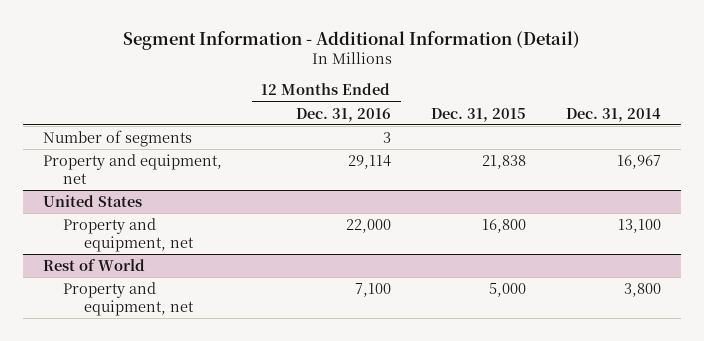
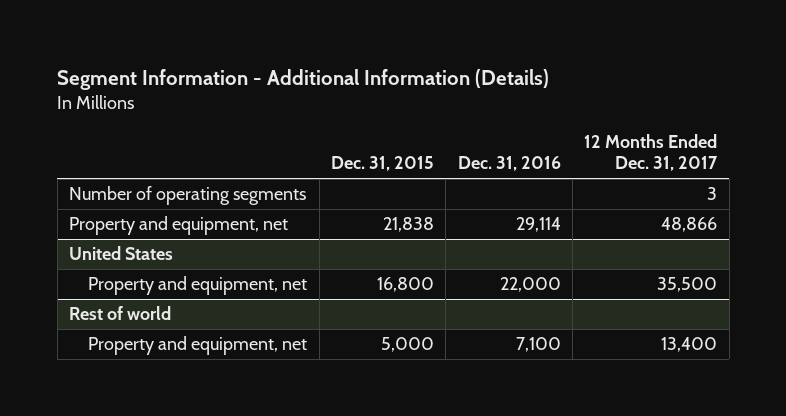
- Segment Information - Additional Information (Detail)
+ Segment Information - Additional Information (Details)
- | 12 Months Ended Dec. 31, 2016 | Dec. 31, 2015 | Dec. 31, 2014
+ | Dec. 31, 2015 | Dec. 31, 2016 | 12 Months Ended Dec. 31, 2017
- Number of segments | 3 | |
+ Number of operating segments | | | 3
- Rest of World
+ Rest of world

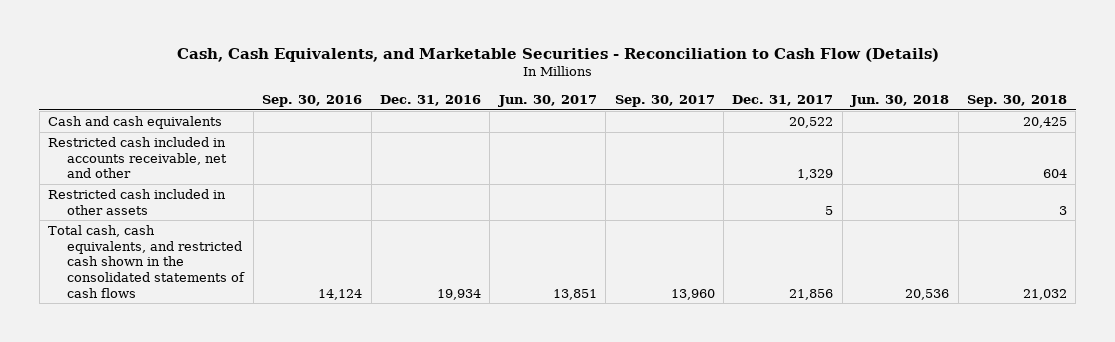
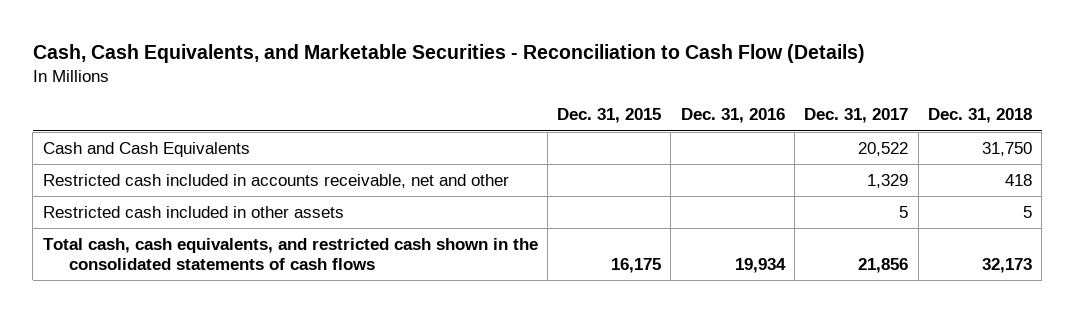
- | Sep. 30, 2016 | Dec. 31, 2016 | Jun. 30, 2017 | Sep. 30, 2017 | Dec. 31, 2017 | Jun. 30, 2018 | Sep. 30, 2018
+ | Dec. 31, 2015 | Dec. 31, 2016 | Dec. 31, 2017 | Dec. 31, 2018
- Cash and cash equivalents | | | | | 20,522 | | 20,425
+ Cash and Cash Equivalents | | | 20,522 | 31,750

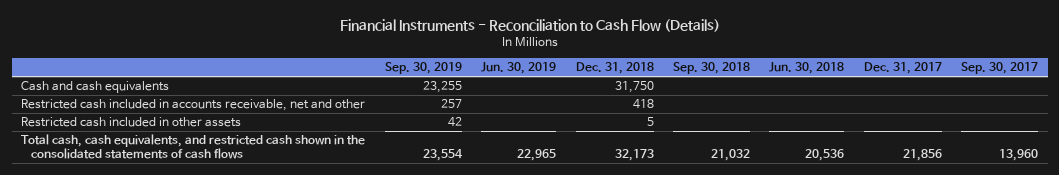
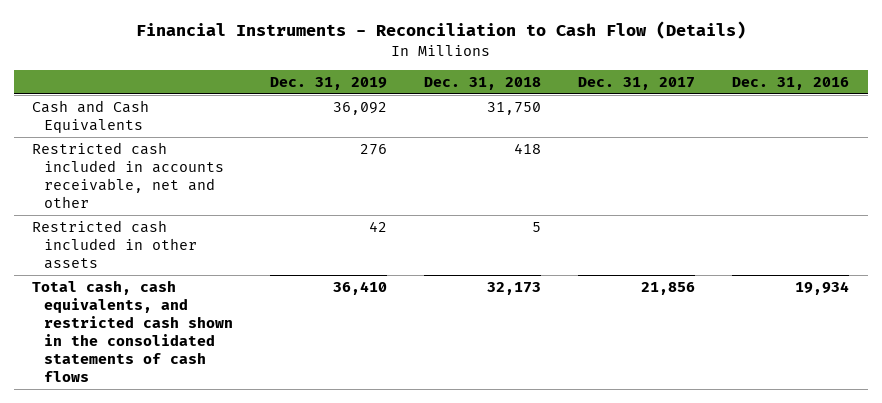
- | Sep. 30, 2019 | Jun. 30, 2019 | Dec. 31, 2018 | Sep. 30, 2018 | Jun. 30, 2018 | Dec. 31, 2017 | Sep. 30, 2017
+ | Dec. 31, 2019 | Dec. 31, 2018 | Dec. 31, 2017 | Dec. 31, 2016
- Cash and cash equivalents | 23,255 | | 31,750 | | | |
+ Cash and Cash Equivalents | 36,092 | 31,750 | |

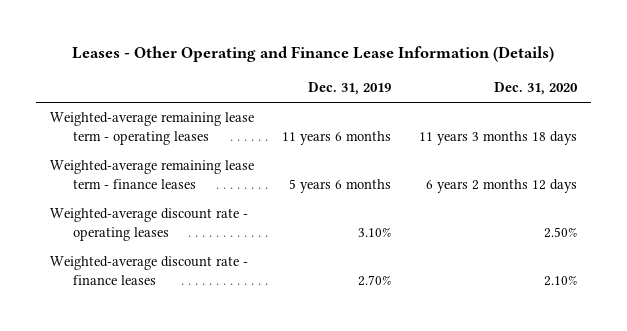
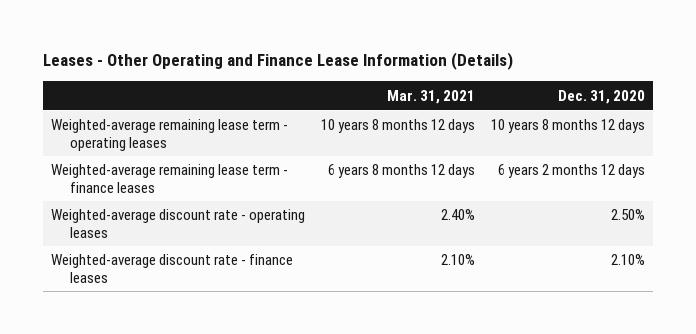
- | Dec. 31, 2019 | Dec. 31, 2020
+ | Mar. 31, 2021 | Dec. 31, 2020
- Weighted-average remaining lease term - operating leases | 11 years 6 months | 11 years 3 months 18 days
+ Weighted-average remaining lease term - operating leases | 10 years 8 months 12 days | 10 years 8 months 12 days

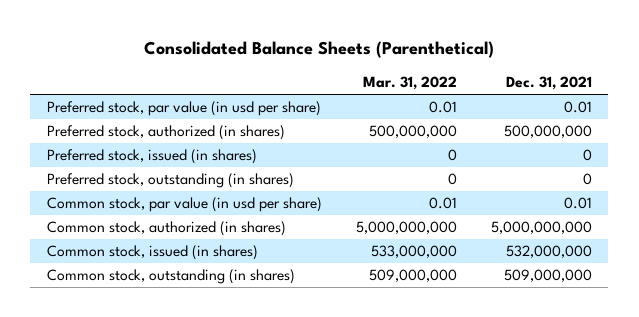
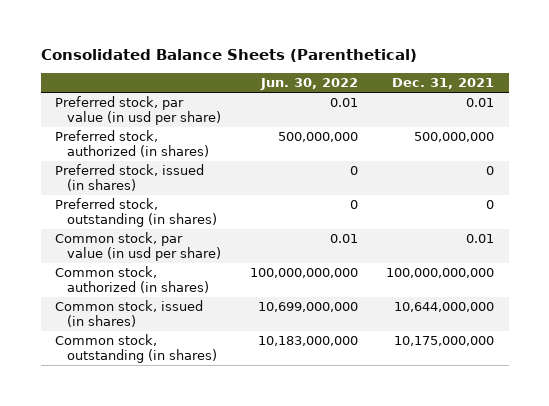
- | Mar. 31, 2022 | Dec. 31, 2021
+ | Jun. 30, 2022 | Dec. 31, 2021
- Common stock, authorized (in shares) | 5,000,000,000 | 5,000,000,000
- Common stock, issued (in shares) | 533,000,000 | 532,000,000
- Common stock, outstanding (in shares) | 509,000,000 | 509,000,000
+ Common stock, authorized (in shares) | 100,000,000,000 | 100,000,000,000
+ Common stock, issued (in shares) | 10,699,000,000 | 10,644,000,000
+ Common stock, outstanding (in shares) | 10,183,000,000 | 10,175,000,000

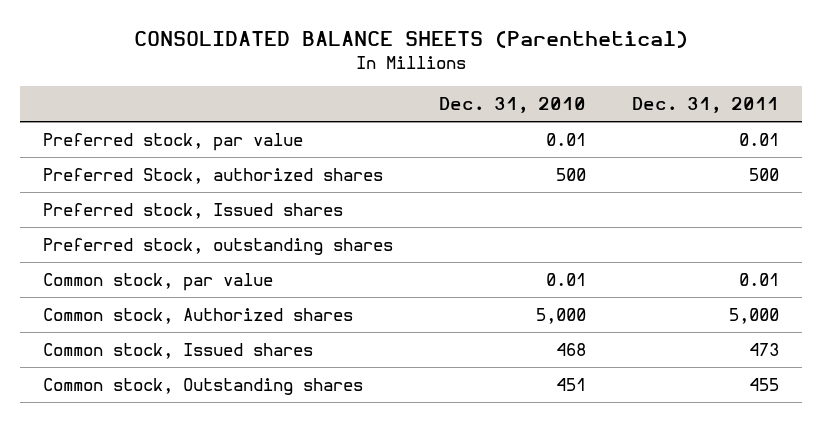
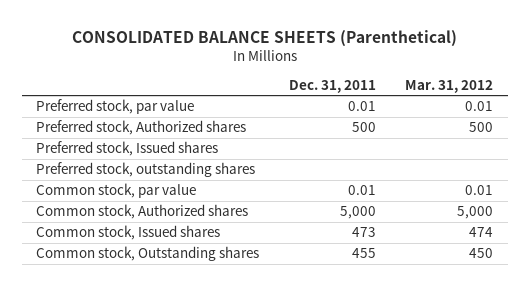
- | Dec. 31, 2010 | Dec. 31, 2011
+ | Dec. 31, 2011 | Mar. 31, 2012
- Preferred Stock, authorized shares | 500 | 500
+ Preferred stock, Authorized shares | 500 | 500

